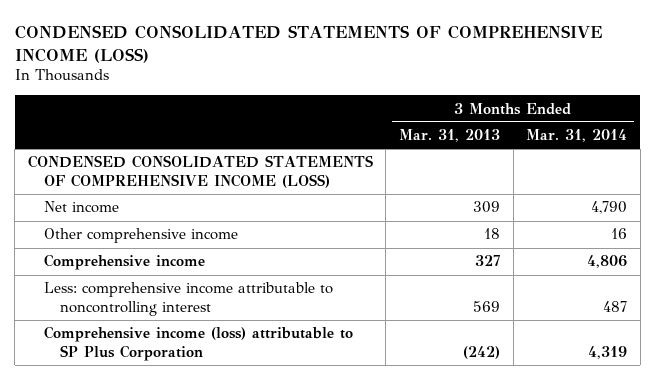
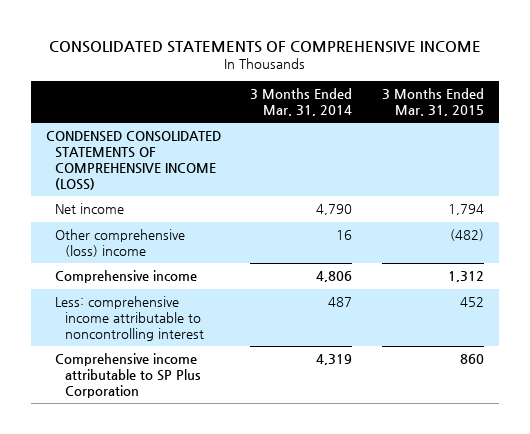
- CONDENSED CONSOLIDATED STATEMENTS OF COMPREHENSIVE INCOME (LOSS)
+ CONSOLIDATED STATEMENTS OF COMPREHENSIVE INCOME
- | 3 Months Ended Mar. 31, 2013 | 3 Months Ended Mar. 31, 2014
+ | 3 Months Ended Mar. 31, 2014 | 3 Months Ended Mar. 31, 2015
- Other comprehensive income | 18 | 16
+ Other comprehensive (loss) income | 16 | (482)
- Comprehensive income (loss) attributable to SP Plus Corporation | (242) | 4,319
+ Comprehensive income attributable to SP Plus Corporation | 4,319 | 860

